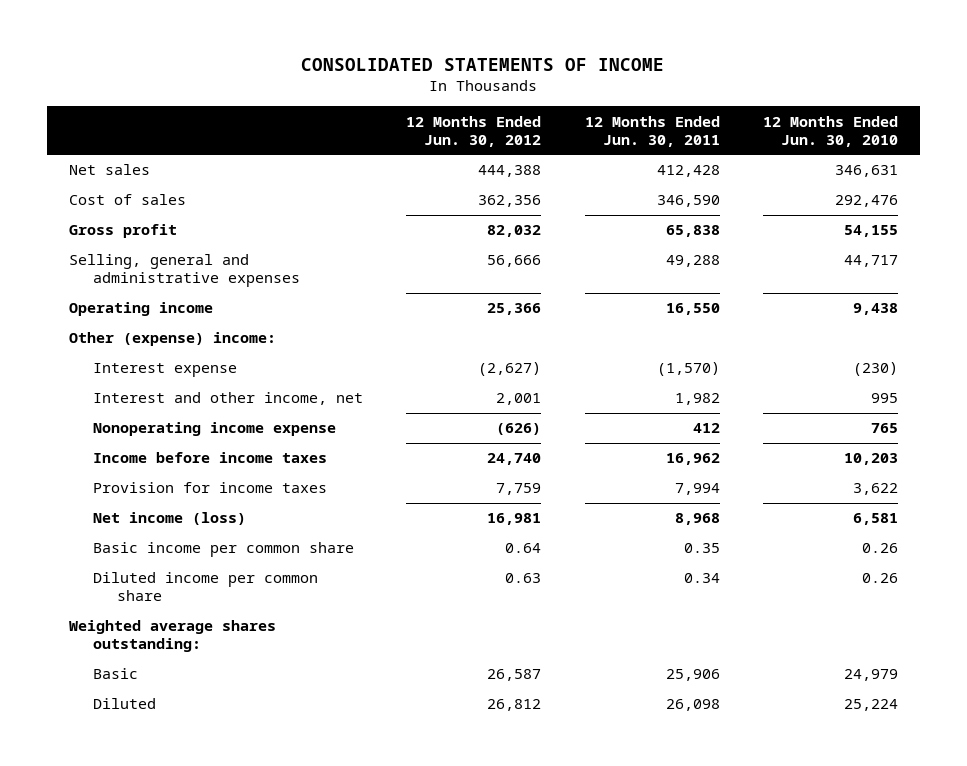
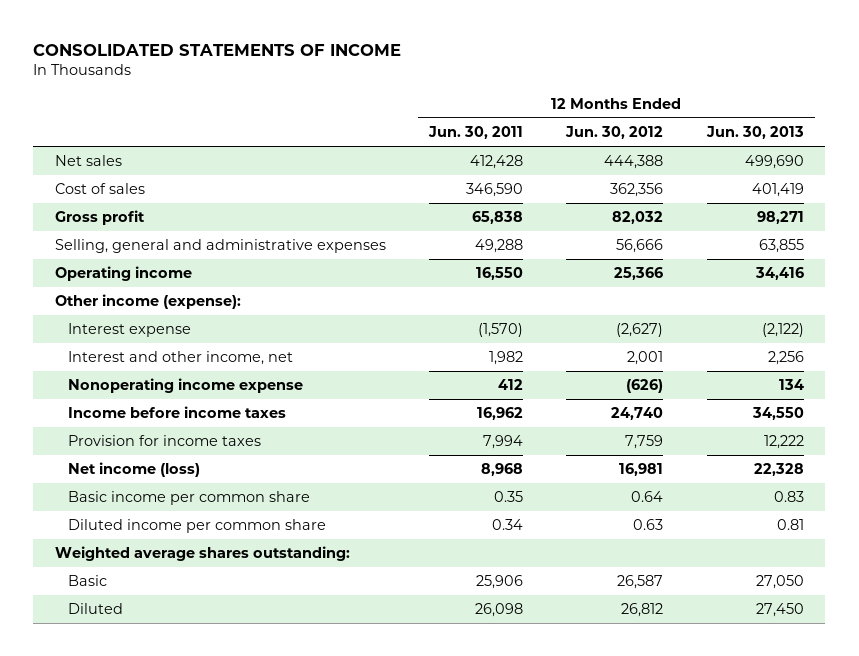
- | 12 Months Ended Jun. 30, 2012 | 12 Months Ended Jun. 30, 2011 | 12 Months Ended Jun. 30, 2010
+ | 12 Months Ended Jun. 30, 2011 | 12 Months Ended Jun. 30, 2012 | 12 Months Ended Jun. 30, 2013
- Other (expense) income:
+ Other income (expense):

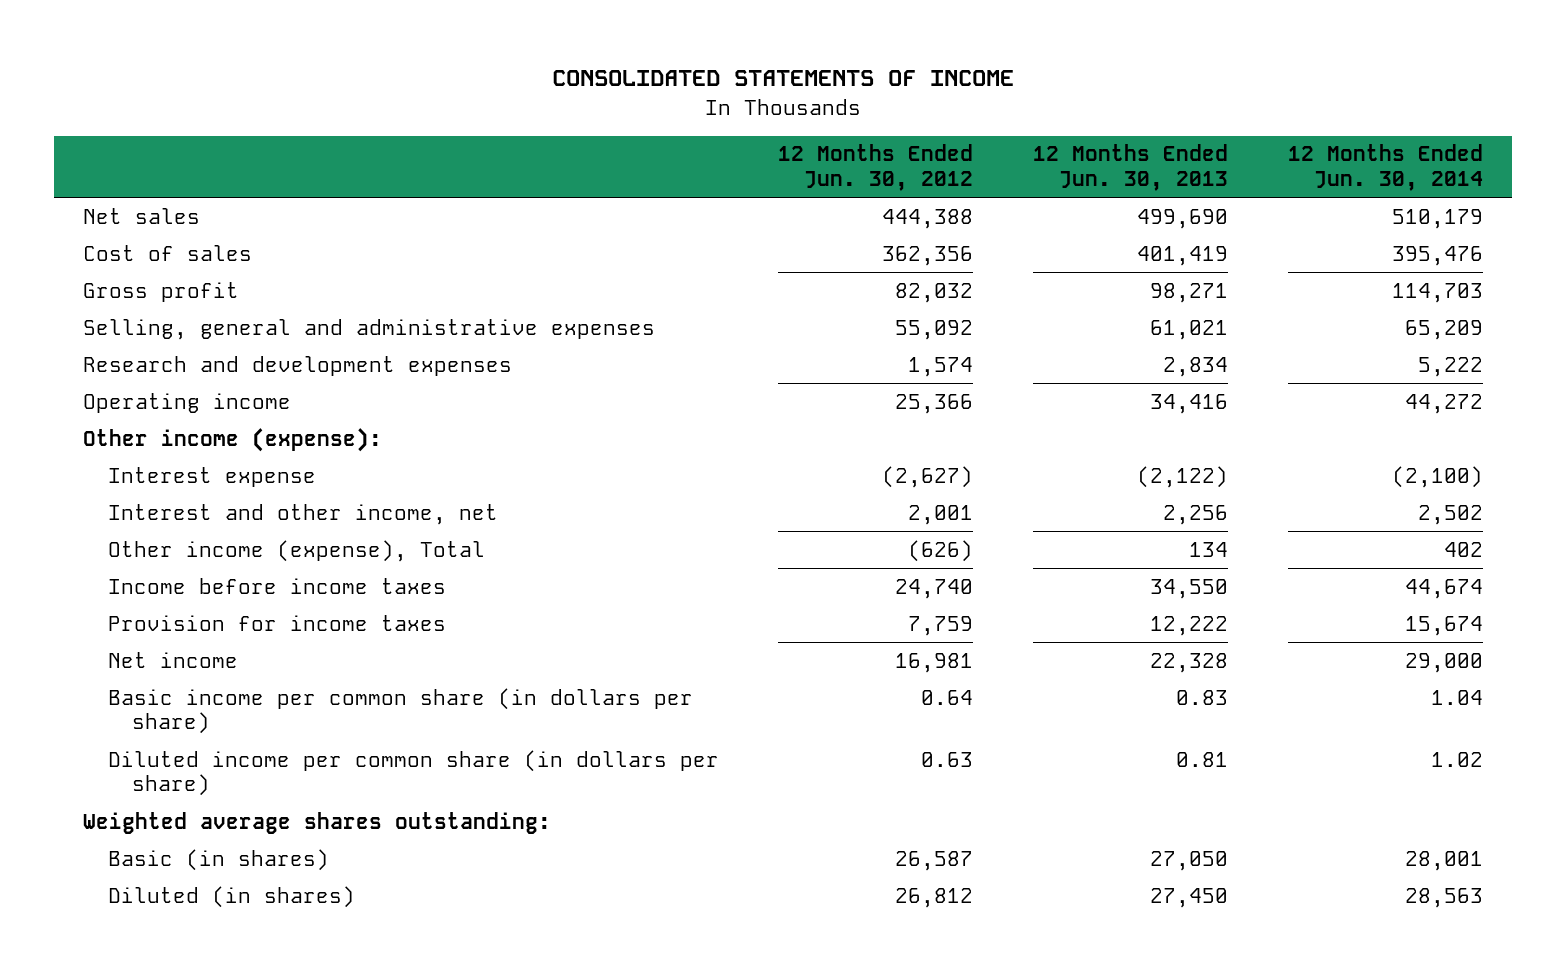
- | 12 Months Ended Jun. 30, 2011 | 12 Months Ended Jun. 30, 2012 | 12 Months Ended Jun. 30, 2013
+ | 12 Months Ended Jun. 30, 2012 | 12 Months Ended Jun. 30, 2013 | 12 Months Ended Jun. 30, 2014
- Selling, general and administrative expenses | 49,288 | 56,666 | 63,855
+ Selling, general and administrative expenses | 55,092 | 61,021 | 65,209
+ Research and development expenses | 1,574 | 2,834 | 5,222
- Nonoperating income expense | 412 | (626) | 134
+ Other income (expense), Total | (626) | 134 | 402
- Net income (loss) | 8,968 | 16,981 | 22,328
- Basic income per common share | 0.35 | 0.64 | 0.83
- Diluted income per common share | 0.34 | 0.63 | 0.81
+ Net income | 16,981 | 22,328 | 29,000
+ Basic income per common share (in dollars per share) | 0.64 | 0.83 | 1.04
+ Diluted income per common share (in dollars per share) | 0.63 | 0.81 | 1.02
- Basic | 25,906 | 26,587 | 27,050
- Diluted | 26,098 | 26,812 | 27,450
+ Basic (in shares) | 26,587 | 27,050 | 28,001
+ Diluted (in shares) | 26,812 | 27,450 | 28,563

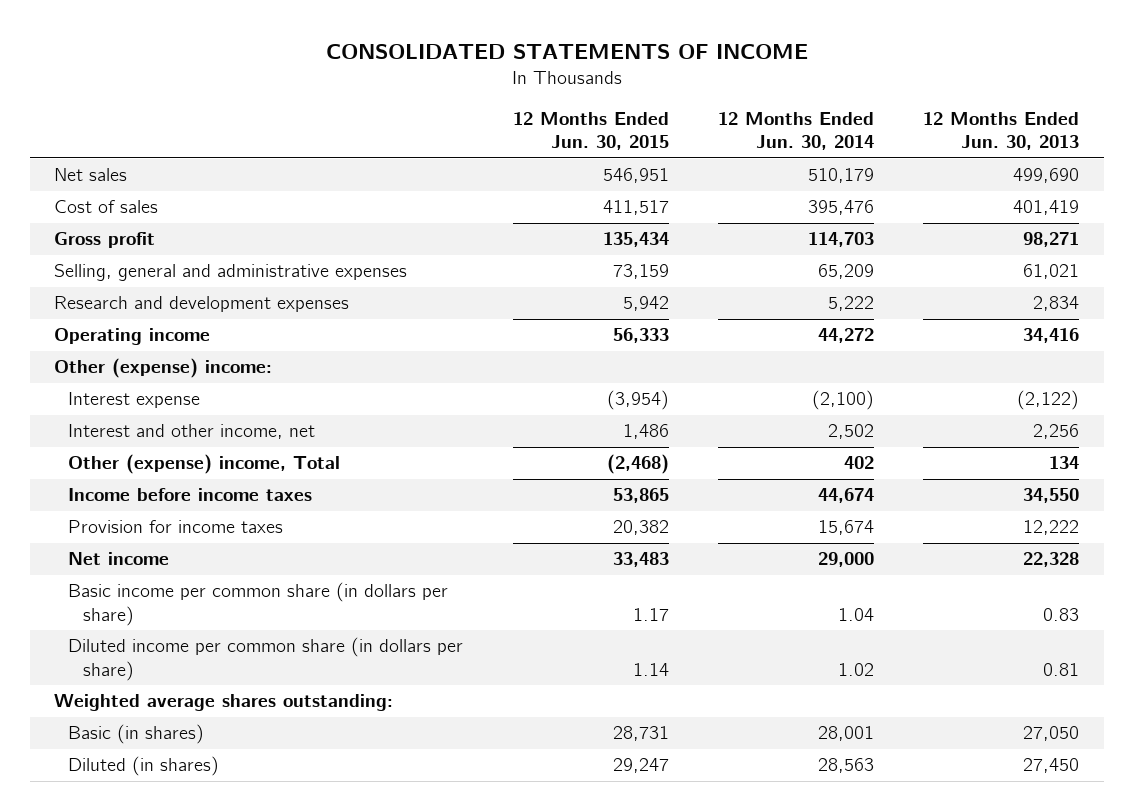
- | 12 Months Ended Jun. 30, 2012 | 12 Months Ended Jun. 30, 2013 | 12 Months Ended Jun. 30, 2014
+ | 12 Months Ended Jun. 30, 2015 | 12 Months Ended Jun. 30, 2014 | 12 Months Ended Jun. 30, 2013
- Other income (expense):
+ Other (expense) income:
- Other income (expense), Total | (626) | 134 | 402
+ Other (expense) income, Total | (2,468) | 402 | 134

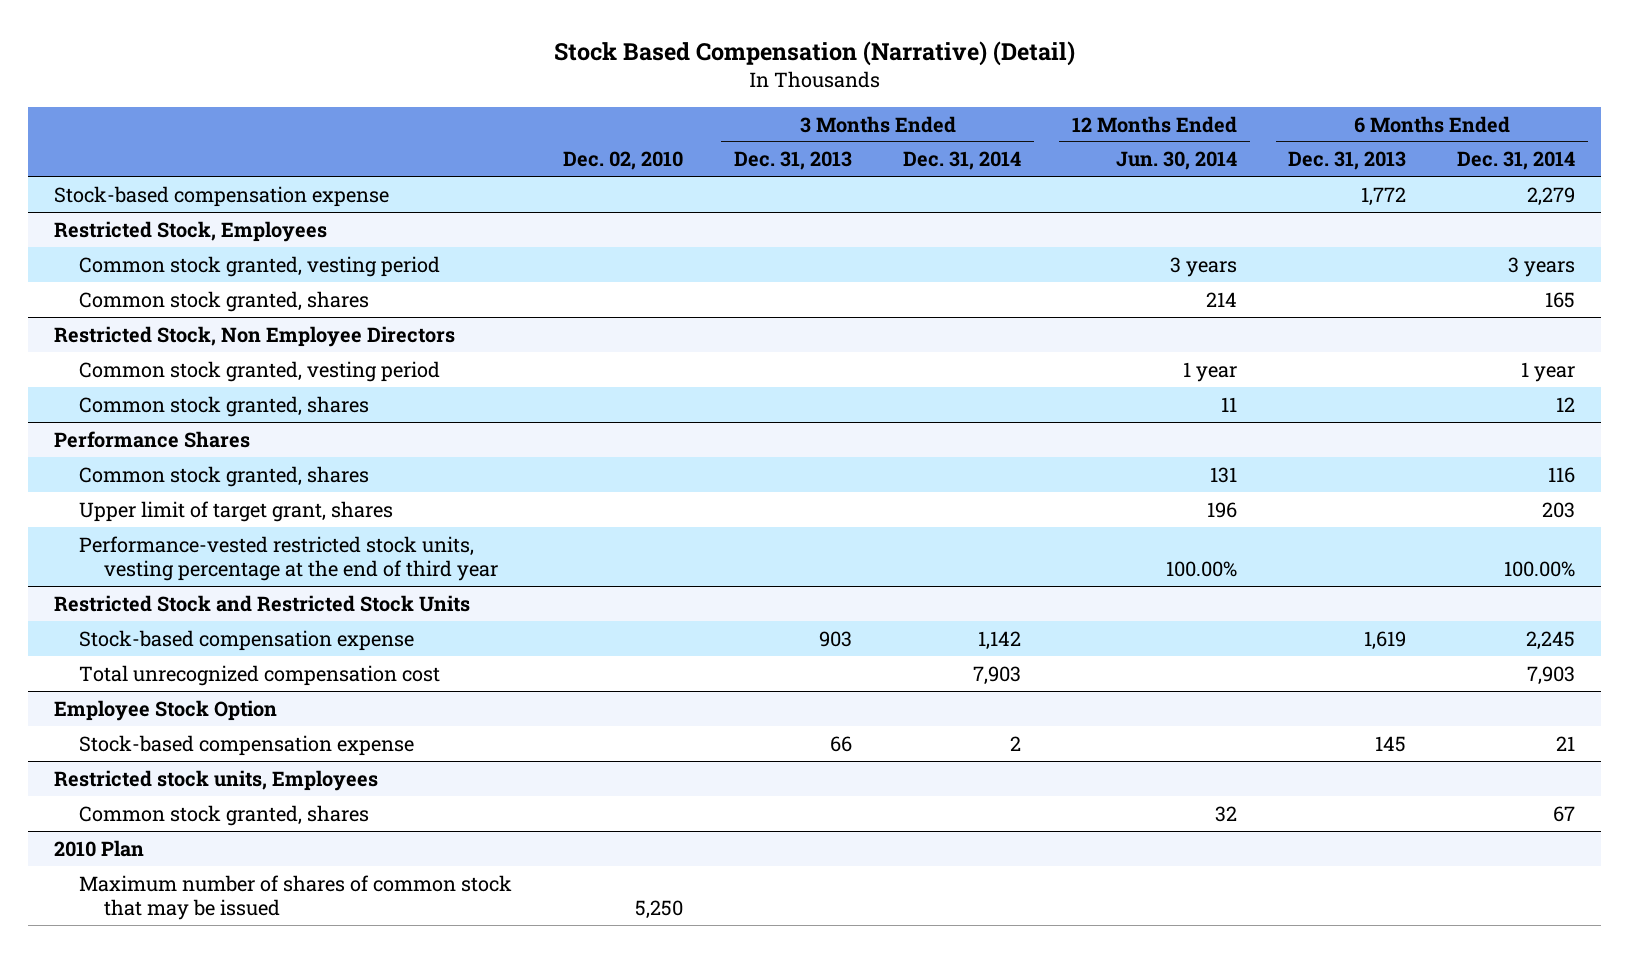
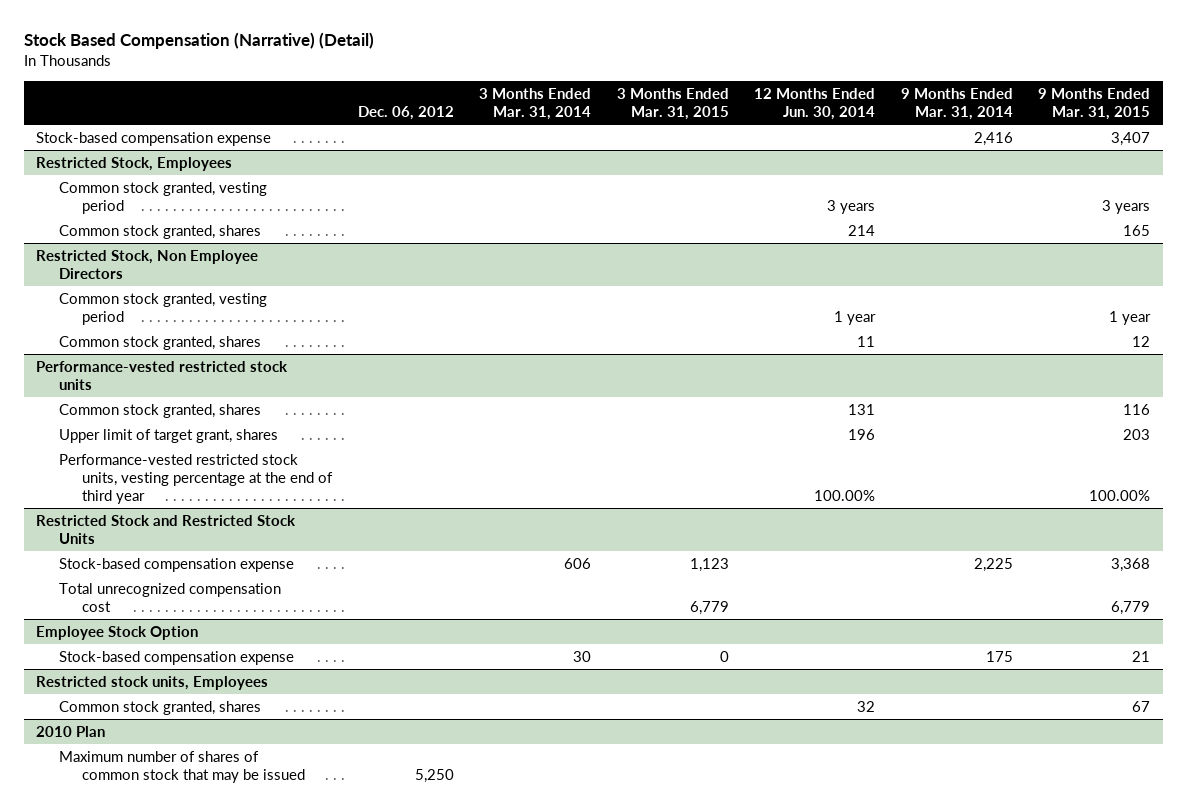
- | Dec. 02, 2010 | 3 Months Ended Dec. 31, 2013 | 3 Months Ended Dec. 31, 2014 | 12 Months Ended Jun. 30, 2014 | 6 Months Ended Dec. 31, 2013 | 6 Months Ended Dec. 31, 2014
+ | Dec. 06, 2012 | 3 Months Ended Mar. 31, 2014 | 3 Months Ended Mar. 31, 2015 | 12 Months Ended Jun. 30, 2014 | 9 Months Ended Mar. 31, 2014 | 9 Months Ended Mar. 31, 2015
- Performance Shares
+ Performance-vested restricted stock units

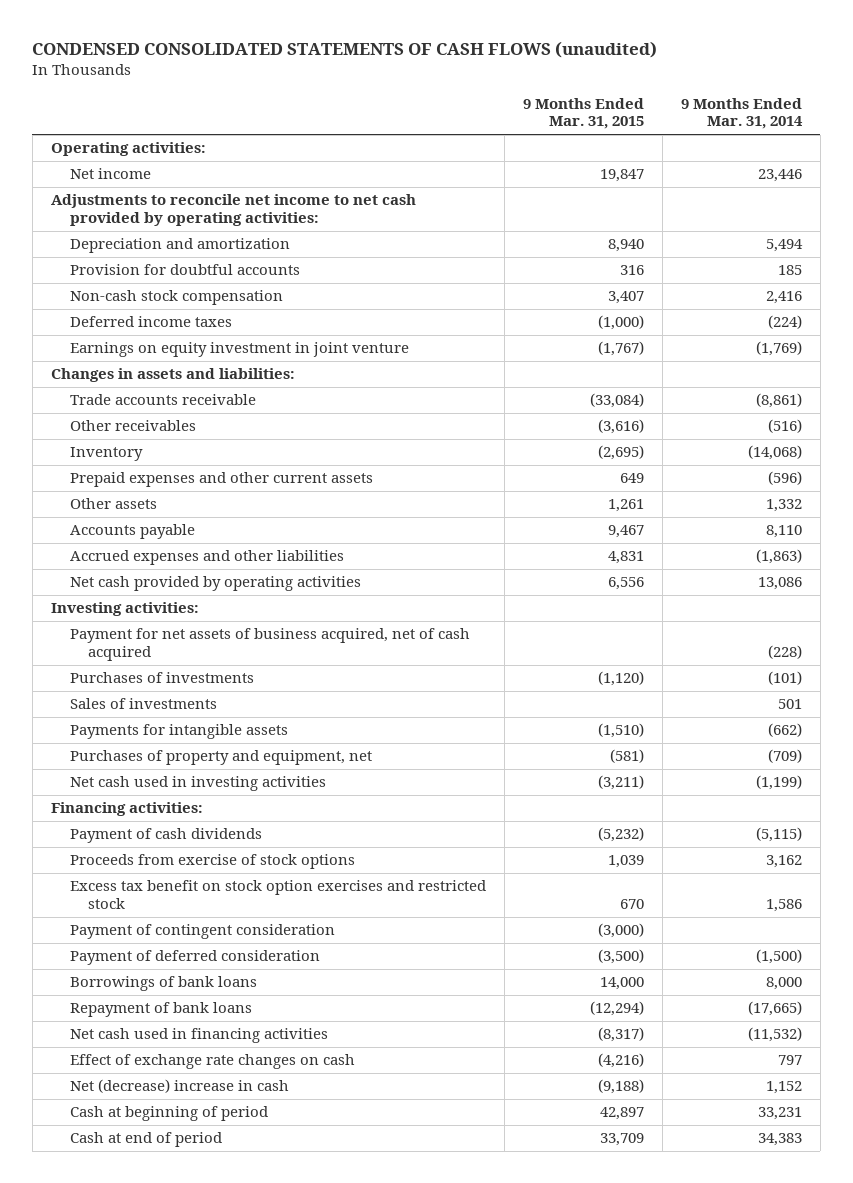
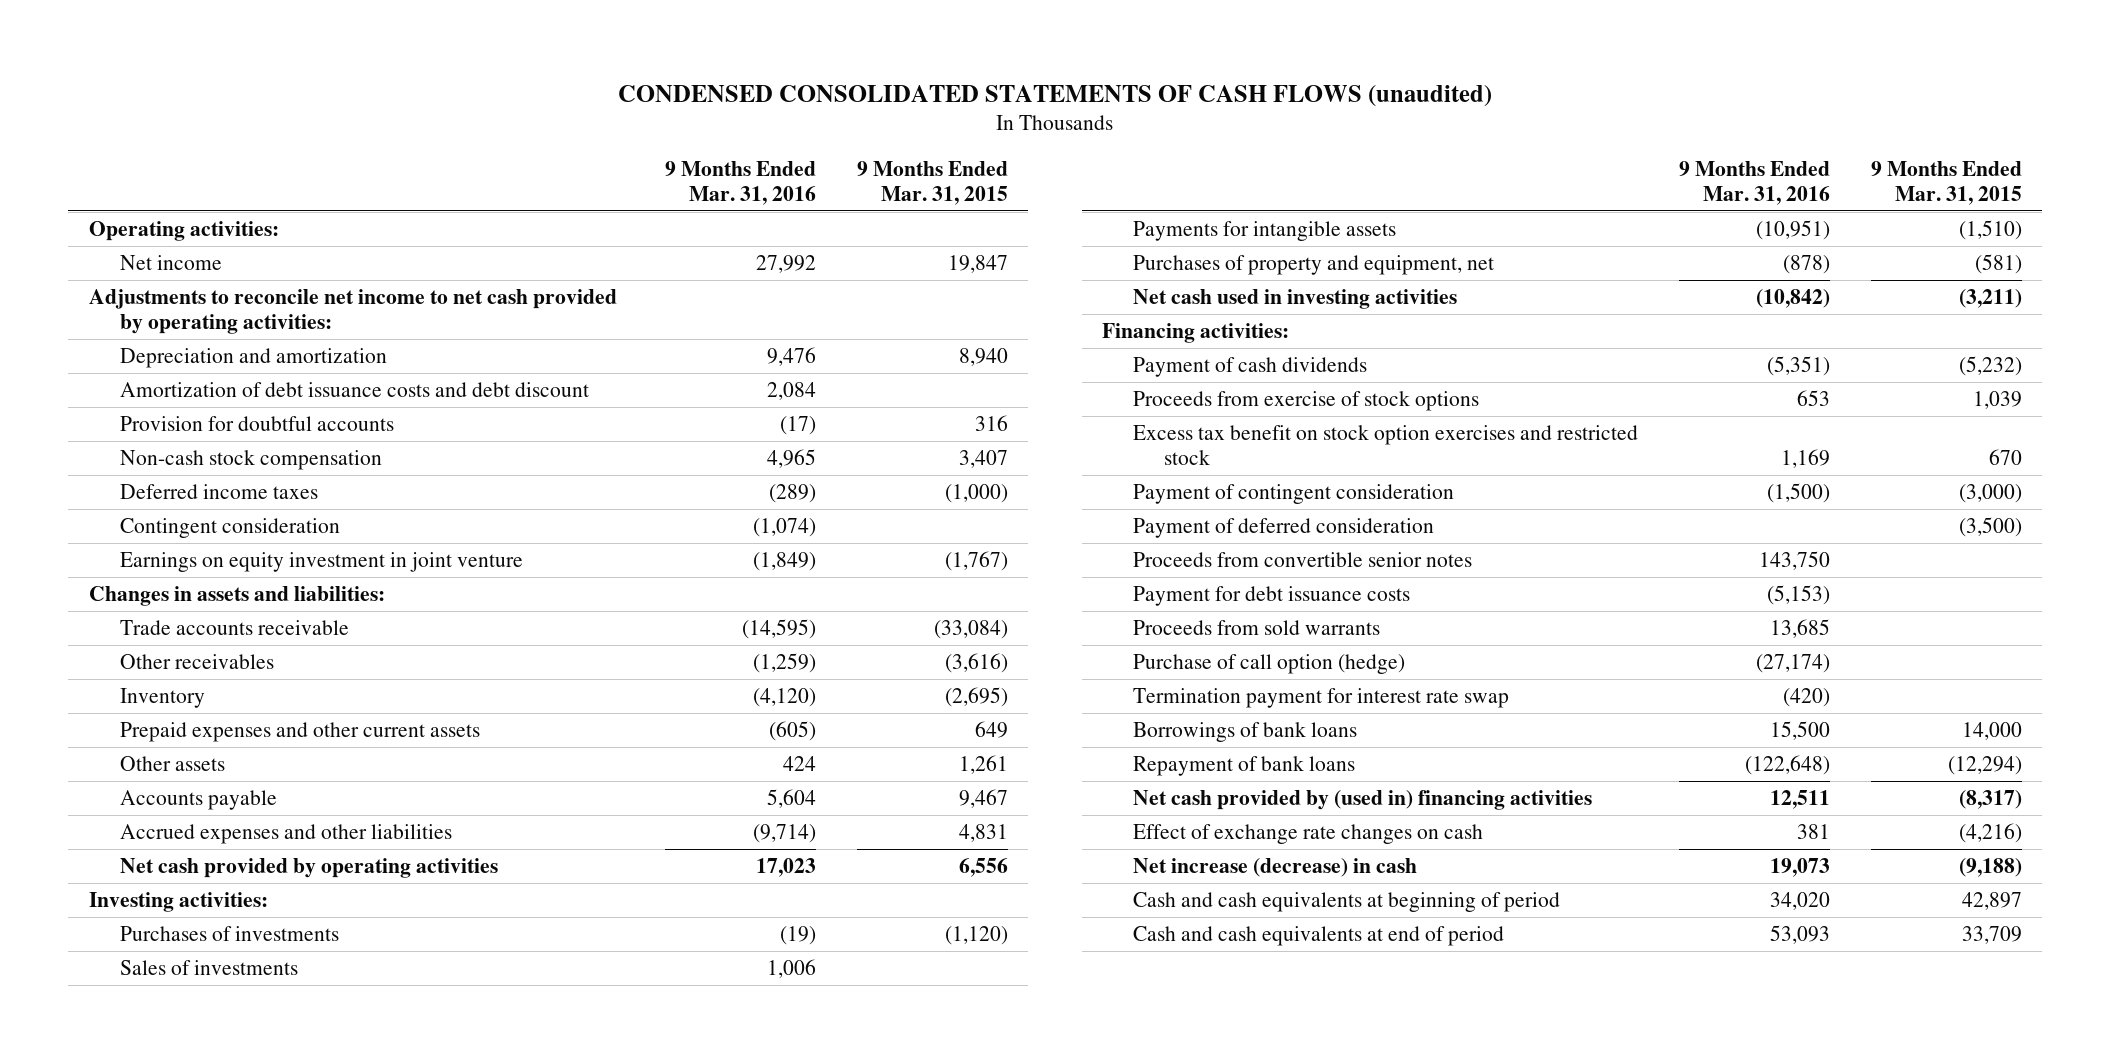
- | 9 Months Ended Mar. 31, 2015 | 9 Months Ended Mar. 31, 2014
+ | 9 Months Ended Mar. 31, 2016 | 9 Months Ended Mar. 31, 2015
+ Amortization of debt issuance costs and debt discount | 2,084 |
+ Contingent consideration | (1,074) |
- Payment for net assets of business acquired, net of cash acquired | | (228)
+ Proceeds from convertible senior notes | 143,750 |
+ Payment for debt issuance costs | (5,153) |
+ Proceeds from sold warrants | 13,685 |
+ Purchase of call option (hedge) | (27,174) |
+ Termination payment for interest rate swap | (420) |
- Net cash used in financing activities | (8,317) | (11,532)
+ Net cash provided by (used in) financing activities | 12,511 | (8,317)
- Net (decrease) increase in cash | (9,188) | 1,152
- Cash at beginning of period | 42,897 | 33,231
- Cash at end of period | 33,709 | 34,383
+ Net increase (decrease) in cash | 19,073 | (9,188)
+ Cash and cash equivalents at beginning of period | 34,020 | 42,897
+ Cash and cash equivalents at end of period | 53,093 | 33,709

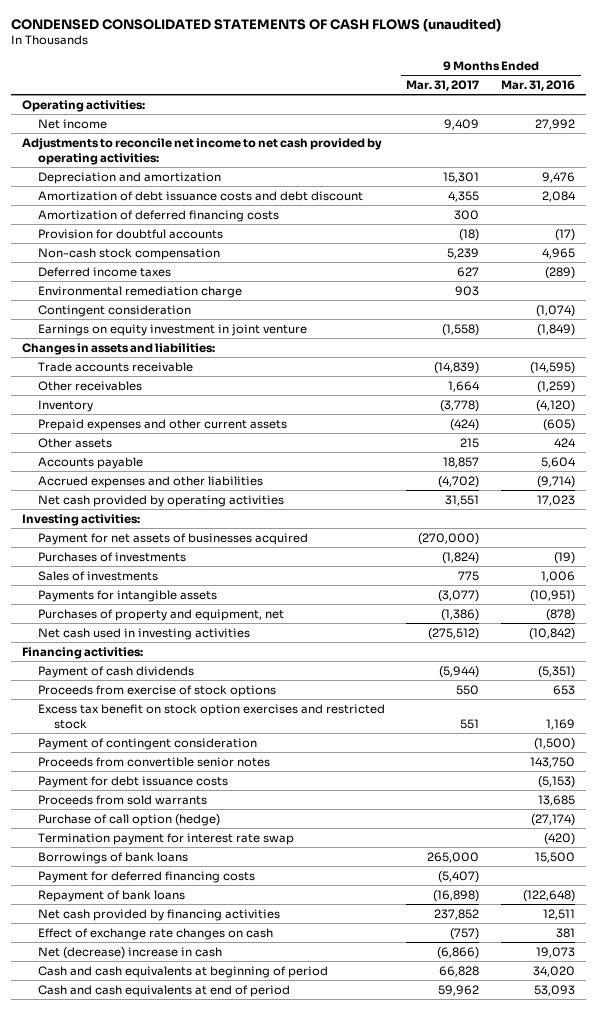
- | 9 Months Ended Mar. 31, 2016 | 9 Months Ended Mar. 31, 2015
+ | 9 Months Ended Mar. 31, 2017 | 9 Months Ended Mar. 31, 2016
+ Amortization of deferred financing costs | 300 |
+ Environmental remediation charge | 903 |
+ Payment for net assets of businesses acquired | (270,000) |
- Payment of deferred consideration | | (3,500)
+ Payment for deferred financing costs | (5,407) |
- Net cash provided by (used in) financing activities | 12,511 | (8,317)
+ Net cash provided by financing activities | 237,852 | 12,511
- Net increase (decrease) in cash | 19,073 | (9,188)
+ Net (decrease) increase in cash | (6,866) | 19,073

